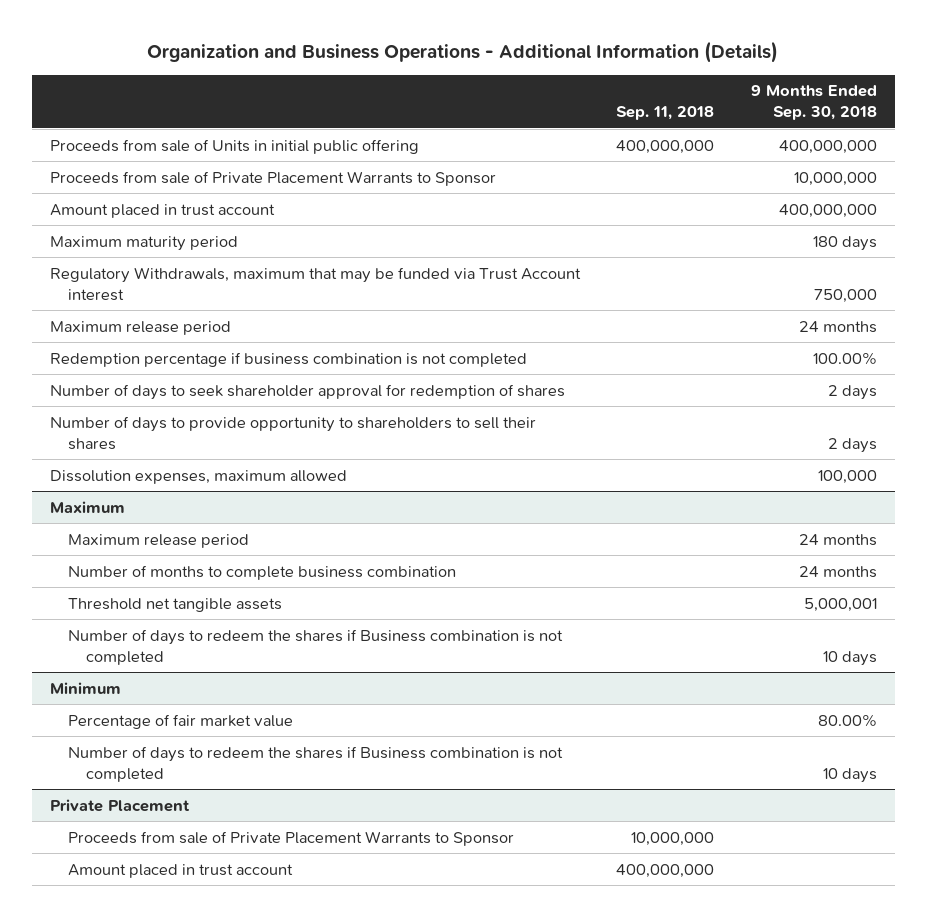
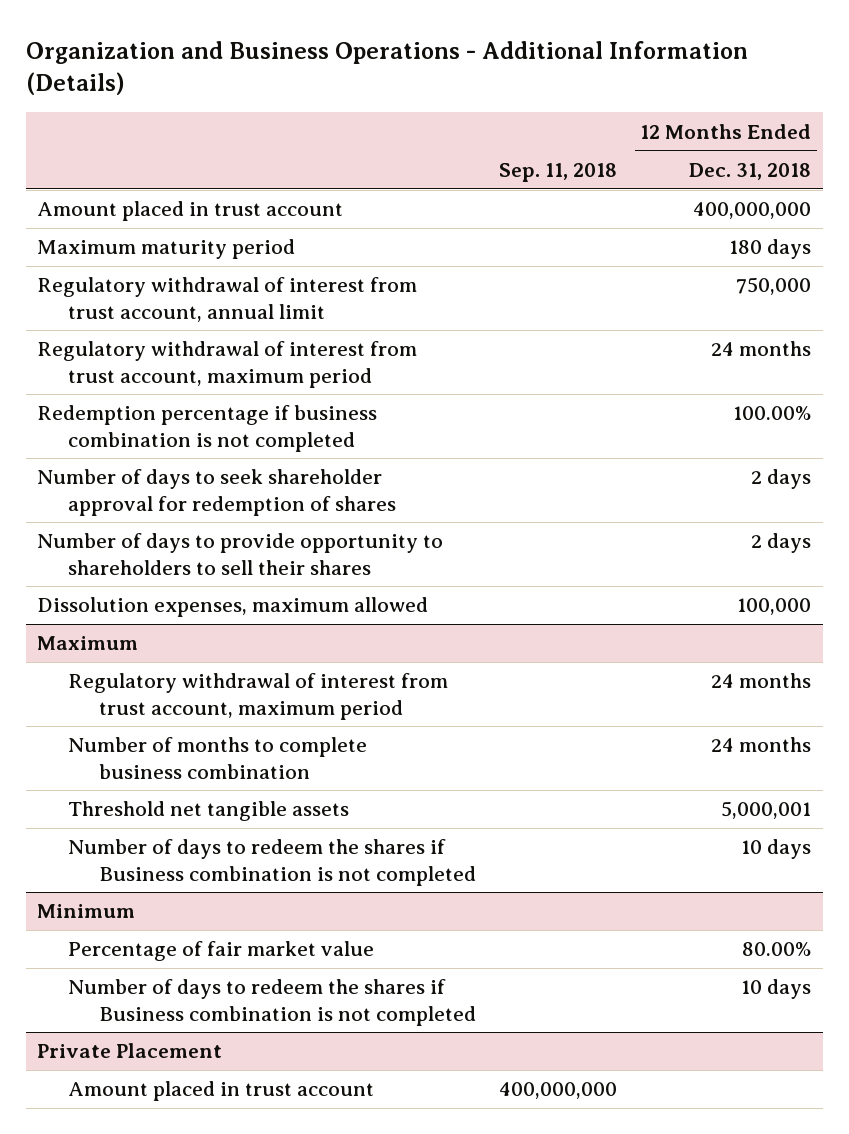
- | Sep. 11, 2018 | 9 Months Ended Sep. 30, 2018
+ | Sep. 11, 2018 | 12 Months Ended Dec. 31, 2018
- Proceeds from sale of Units in initial public offering | 400,000,000 | 400,000,000
- Proceeds from sale of Private Placement Warrants to Sponsor | | 10,000,000
- Regulatory Withdrawals, maximum that may be funded via Trust Account interest | | 750,000
- Maximum release period | | 24 months
+ Regulatory withdrawal of interest from trust account, annual limit | | 750,000
+ Regulatory withdrawal of interest from trust account, maximum period | | 24 months
@ Maximum
- Maximum release period | | 24 months
+ Regulatory withdrawal of interest from trust account, maximum period | | 24 months
@ Private Placement
- Proceeds from sale of Private Placement Warrants to Sponsor | 10,000,000 |

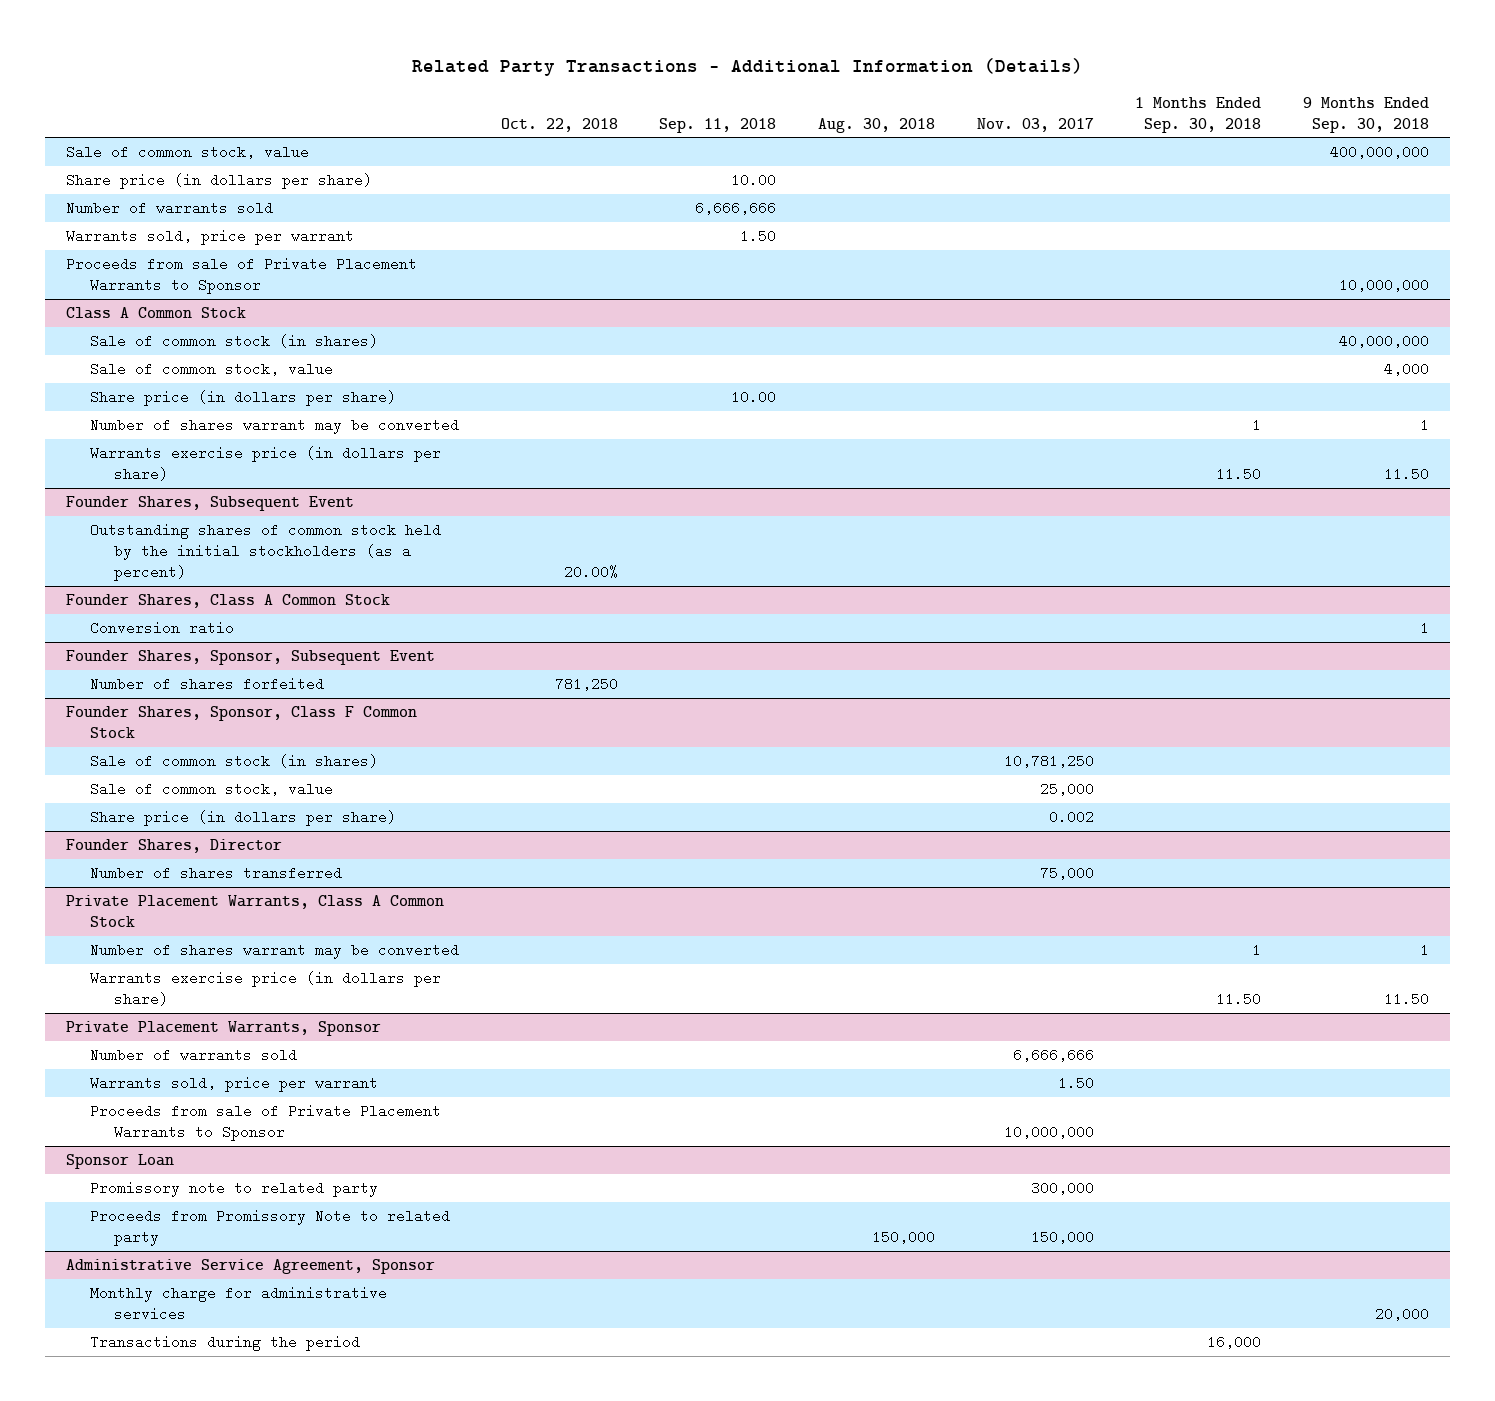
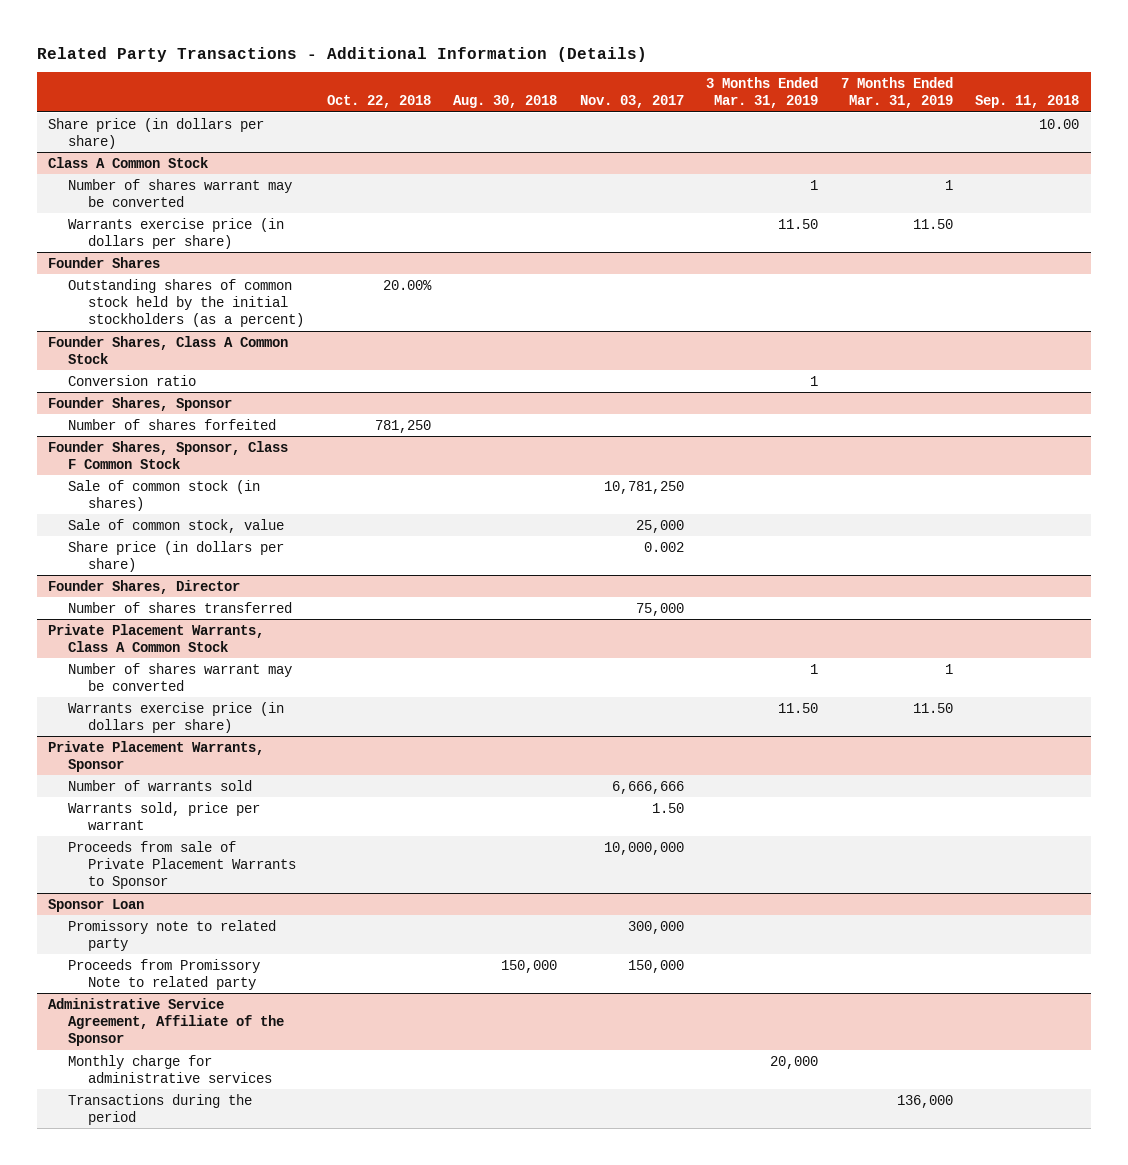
- | Oct. 22, 2018 | Sep. 11, 2018 | Aug. 30, 2018 | Nov. 03, 2017 | 1 Months Ended Sep. 30, 2018 | 9 Months Ended Sep. 30, 2018
+ | Oct. 22, 2018 | Aug. 30, 2018 | Nov. 03, 2017 | 3 Months Ended Mar. 31, 2019 | 7 Months Ended Mar. 31, 2019 | Sep. 11, 2018
- Sale of common stock, value | | | | | | 400,000,000
- Number of warrants sold | | 6,666,666 | | | |
- Warrants sold, price per warrant | | 1.50 | | | |
- Proceeds from sale of Private Placement Warrants to Sponsor | | | | | | 10,000,000
@ Class A Common Stock
- Sale of common stock (in shares) | | | | | | 40,000,000
- Sale of common stock, value | | | | | | 4,000
- Share price (in dollars per share) | | 10.00 | | | |
- Founder Shares, Subsequent Event
+ Founder Shares
- Founder Shares, Sponsor, Subsequent Event
+ Founder Shares, Sponsor
- Administrative Service Agreement, Sponsor
+ Administrative Service Agreement, Affiliate of the Sponsor

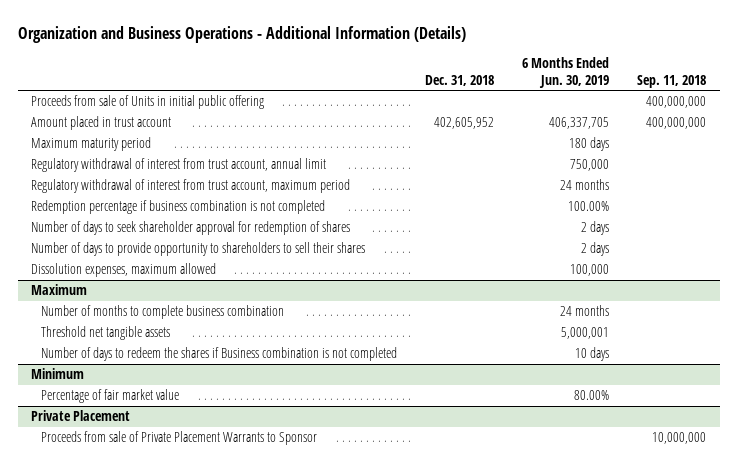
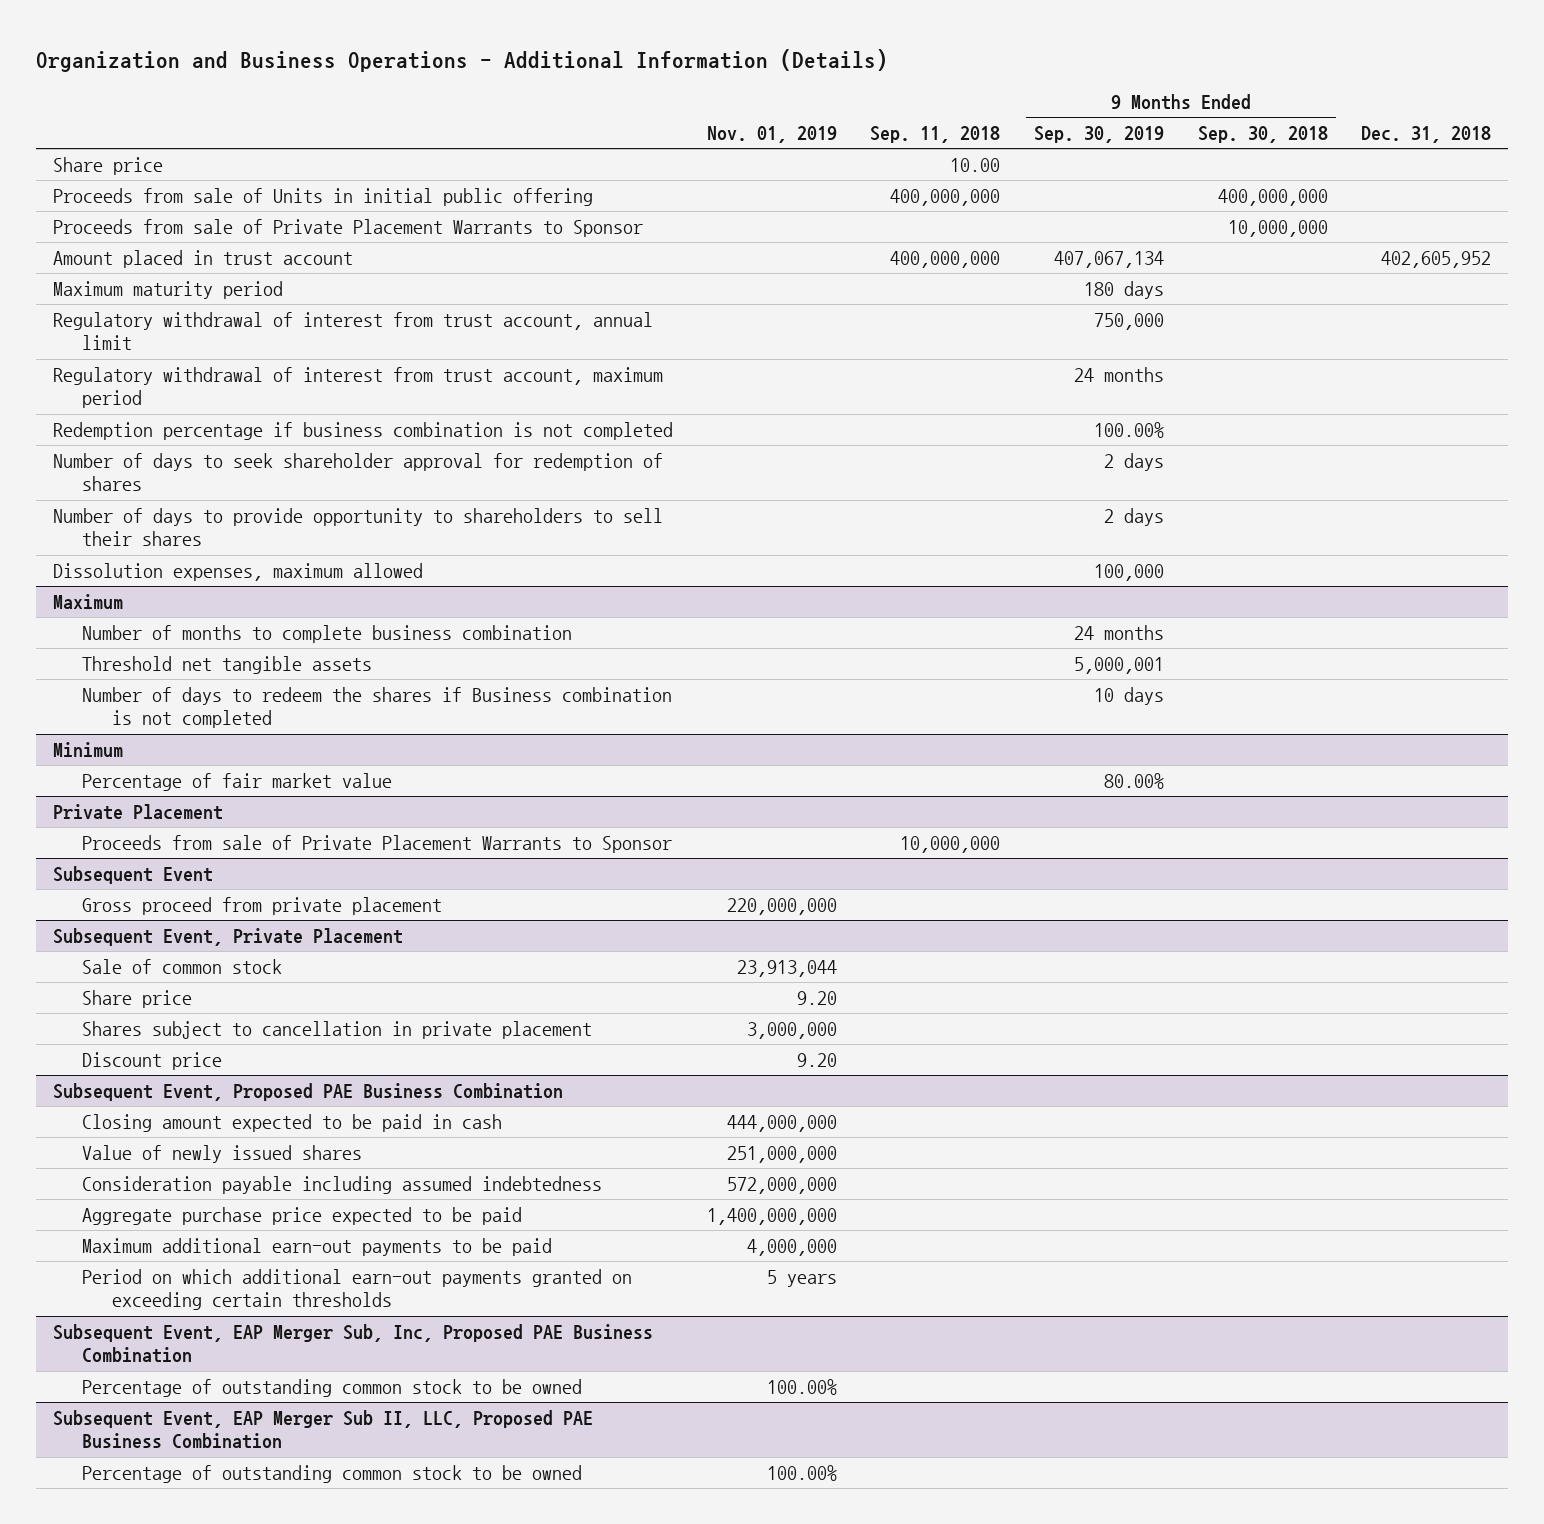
- | Dec. 31, 2018 | 6 Months Ended Jun. 30, 2019 | Sep. 11, 2018
+ | Nov. 01, 2019 | Sep. 11, 2018 | 9 Months Ended Sep. 30, 2019 | 9 Months Ended Sep. 30, 2018 | Dec. 31, 2018
+ Share price | | 10.00 | | |
+ Proceeds from sale of Private Placement Warrants to Sponsor | | | | 10,000,000 |
+ Subsequent Event
+ Gross proceed from private placement | 220,000,000 | | | |
+ Subsequent Event, Private Placement
+ Sale of common stock | 23,913,044 | | | |
+ Share price | 9.20 | | | |
+ Shares subject to cancellation in private placement | 3,000,000 | | | |
+ Discount price | 9.20 | | | |
+ Subsequent Event, Proposed PAE Business Combination
+ Closing amount expected to be paid in cash | 444,000,000 | | | |
+ Value of newly issued shares | 251,000,000 | | | |
+ Consideration payable including assumed indebtedness | 572,000,000 | | | |
+ Aggregate purchase price expected to be paid | 1,400,000,000 | | | |
+ Maximum additional earn-out payments to be paid | 4,000,000 | | | |
+ Period on which additional earn-out payments granted on exceeding certain thresholds | 5 years | | | |
+ Subsequent Event, EAP Merger Sub, Inc, Proposed PAE Business Combination
+ Percentage of outstanding common stock to be owned | 100.00% | | | |
+ Subsequent Event, EAP Merger Sub II, LLC, Proposed PAE Business Combination
+ Percentage of outstanding common stock to be owned | 100.00% | | | |

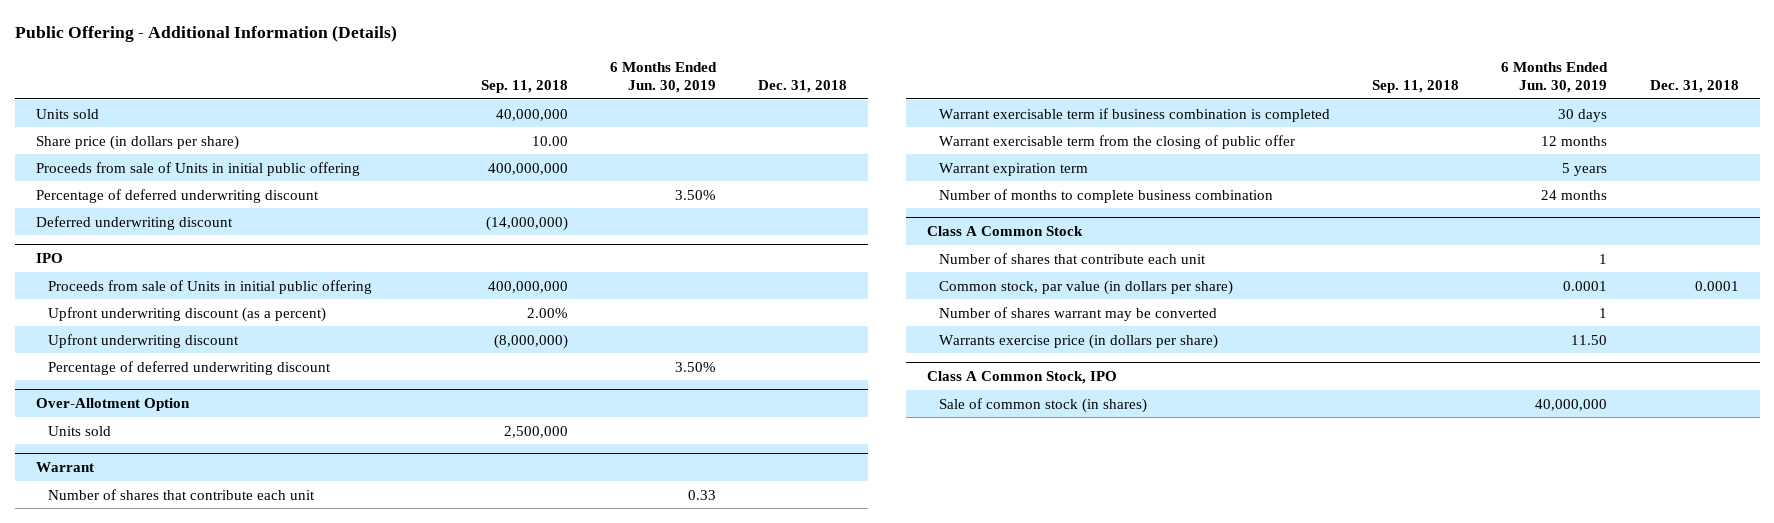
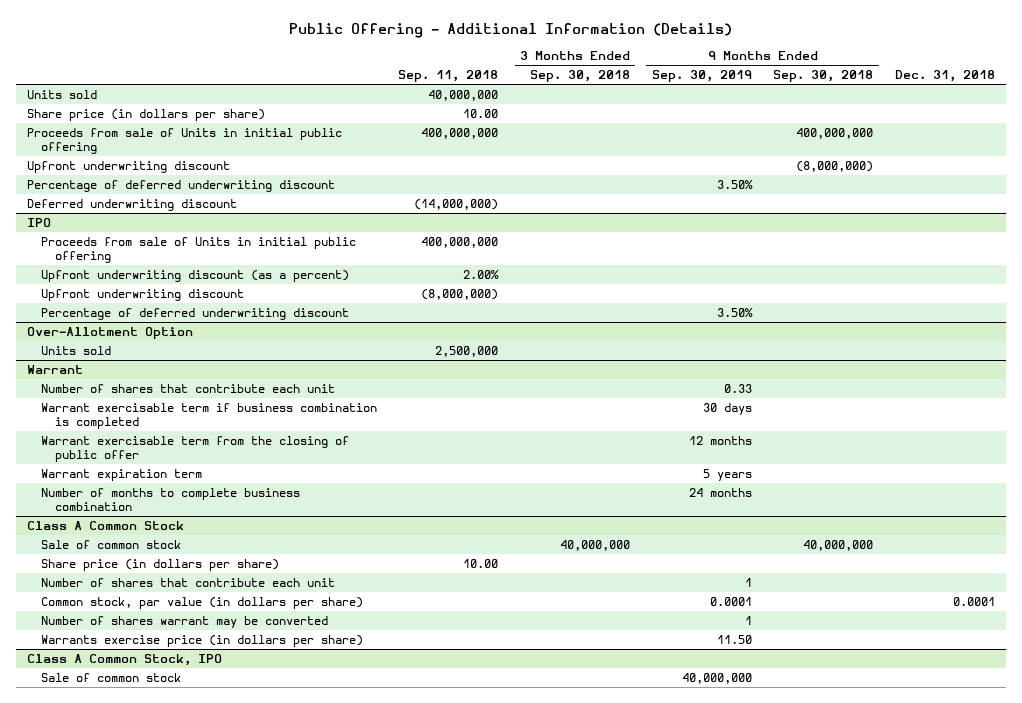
- | Sep. 11, 2018 | 6 Months Ended Jun. 30, 2019 | Dec. 31, 2018
+ | Sep. 11, 2018 | 3 Months Ended Sep. 30, 2018 | 9 Months Ended Sep. 30, 2019 | 9 Months Ended Sep. 30, 2018 | Dec. 31, 2018
+ Upfront underwriting discount | | | | (8,000,000) |
@ Class A Common Stock
+ Sale of common stock | | 40,000,000 | | 40,000,000 |
+ Share price (in dollars per share) | 10.00 | | | |
@ Class A Common Stock, IPO
- Sale of common stock (in shares) | | 40,000,000 |
+ Sale of common stock | | | 40,000,000 | |

